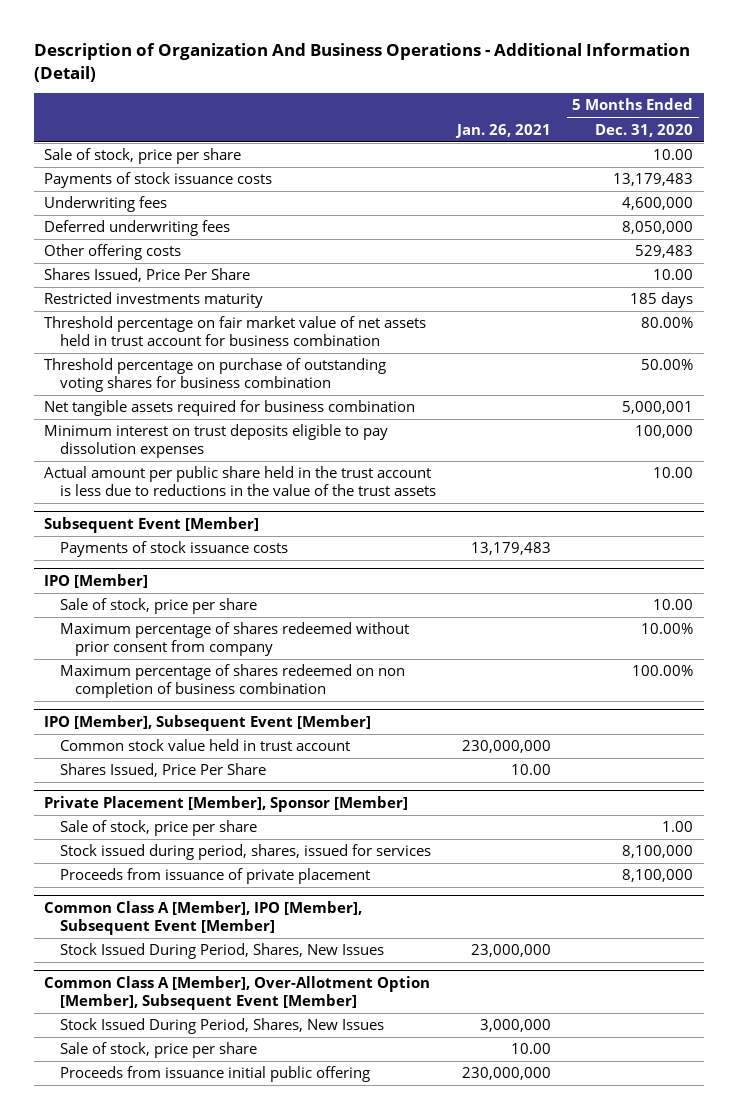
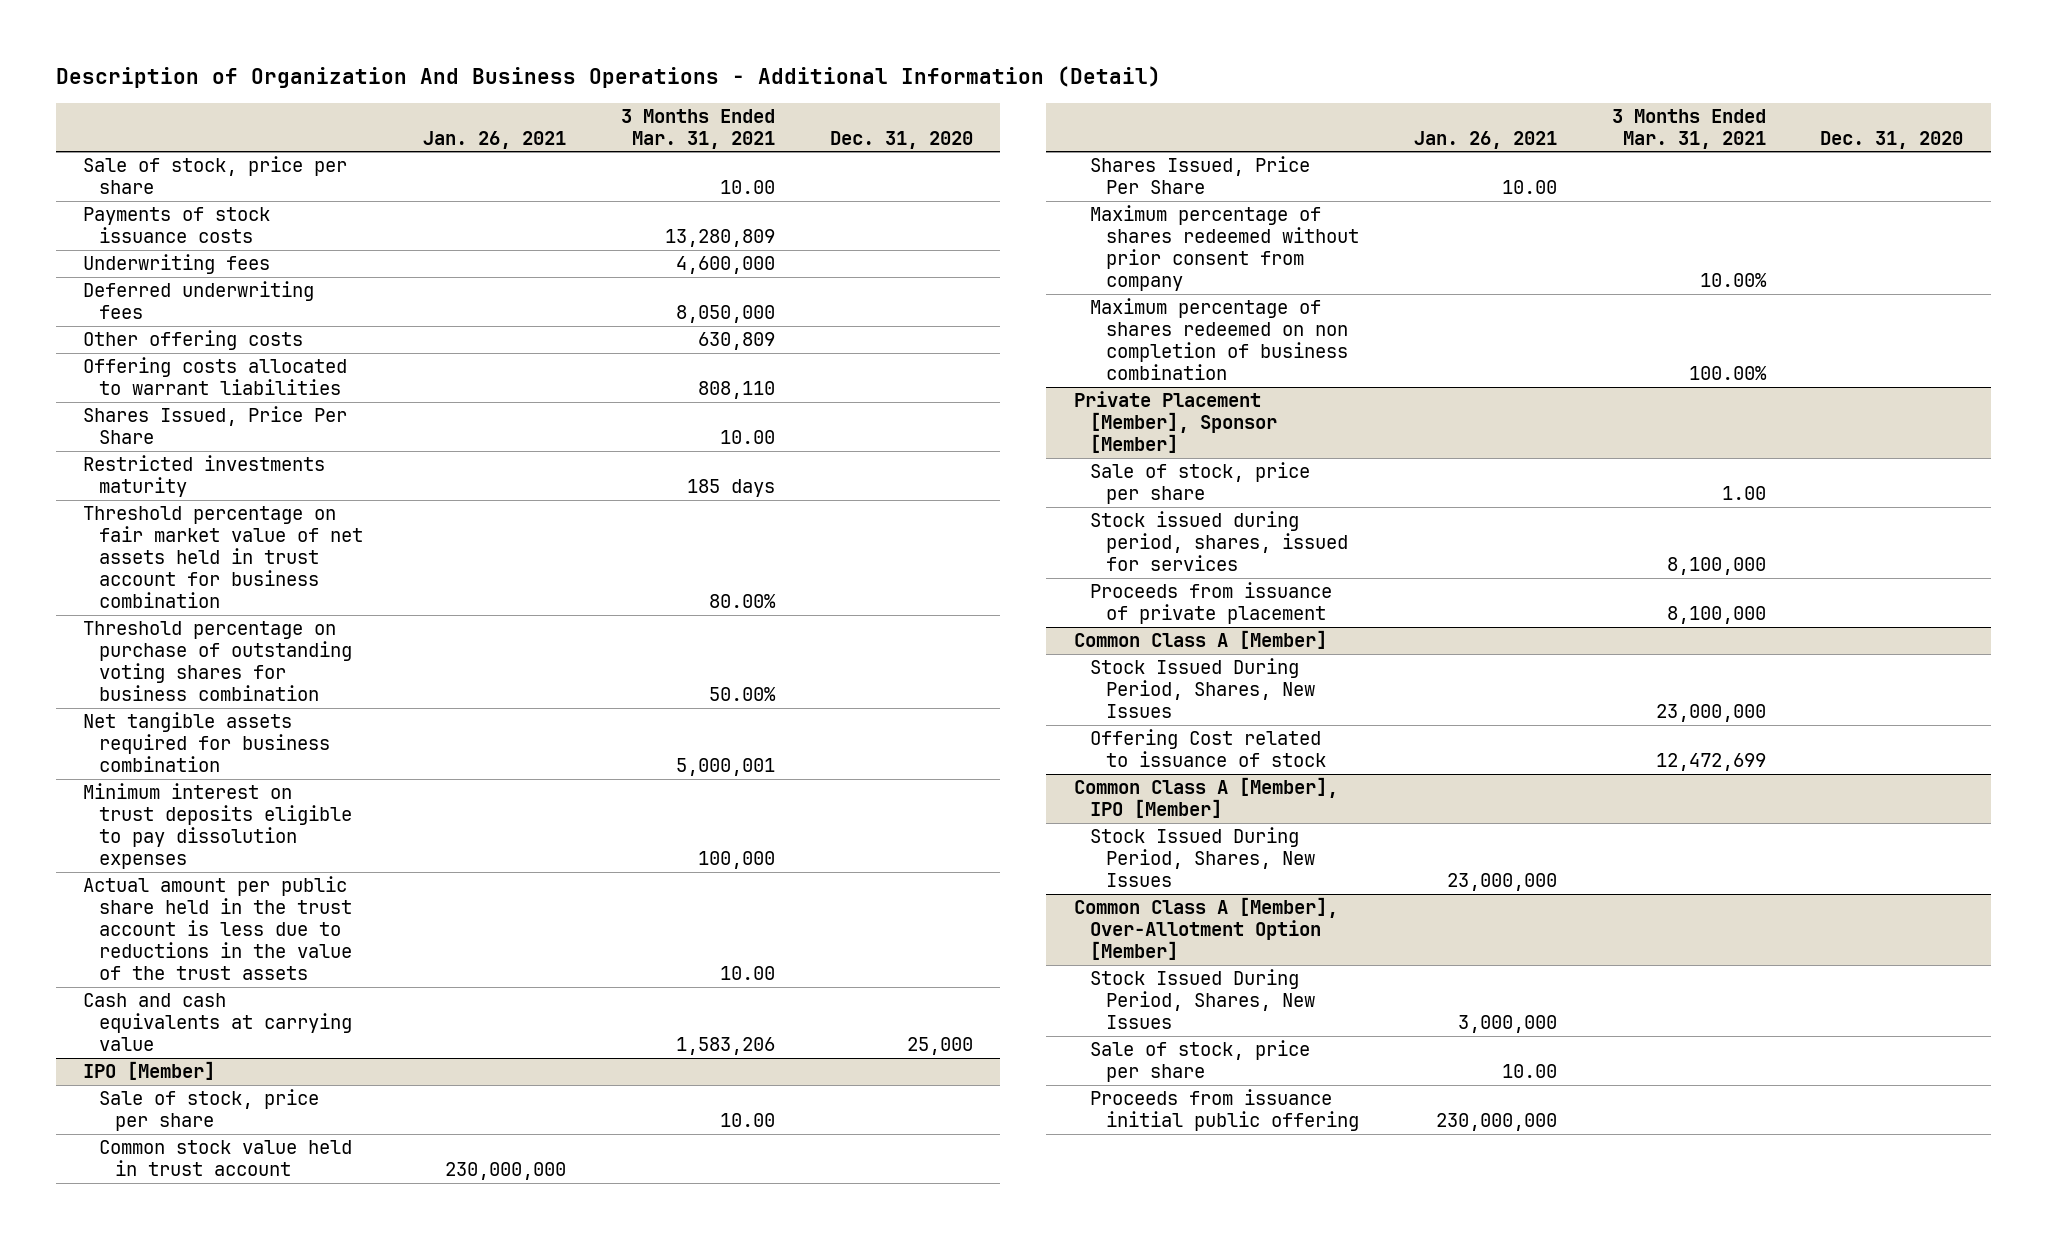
- | Jan. 26, 2021 | 5 Months Ended Dec. 31, 2020
+ | Jan. 26, 2021 | 3 Months Ended Mar. 31, 2021 | Dec. 31, 2020
+ Offering costs allocated to warrant liabilities | | 808,110 |
- Subsequent Event [Member]
- Payments of stock issuance costs | 13,179,483 |
+ Cash and cash equivalents at carrying value | | 1,583,206 | 25,000
@ IPO [Member]
+ Common stock value held in trust account | 230,000,000 | |
+ Shares Issued, Price Per Share | 10.00 | |
- IPO [Member], Subsequent Event [Member]
- Common stock value held in trust account | 230,000,000 |
- Shares Issued, Price Per Share | 10.00 |
- Common Class A [Member], IPO [Member], Subsequent Event [Member]
+ Common Class A [Member]
+ Stock Issued During Period, Shares, New Issues | | 23,000,000 |
+ Offering Cost related to issuance of stock | | 12,472,699 |
+ Common Class A [Member], IPO [Member]
- Common Class A [Member], Over-Allotment Option [Member], Subsequent Event [Member]
+ Common Class A [Member], Over-Allotment Option [Member]

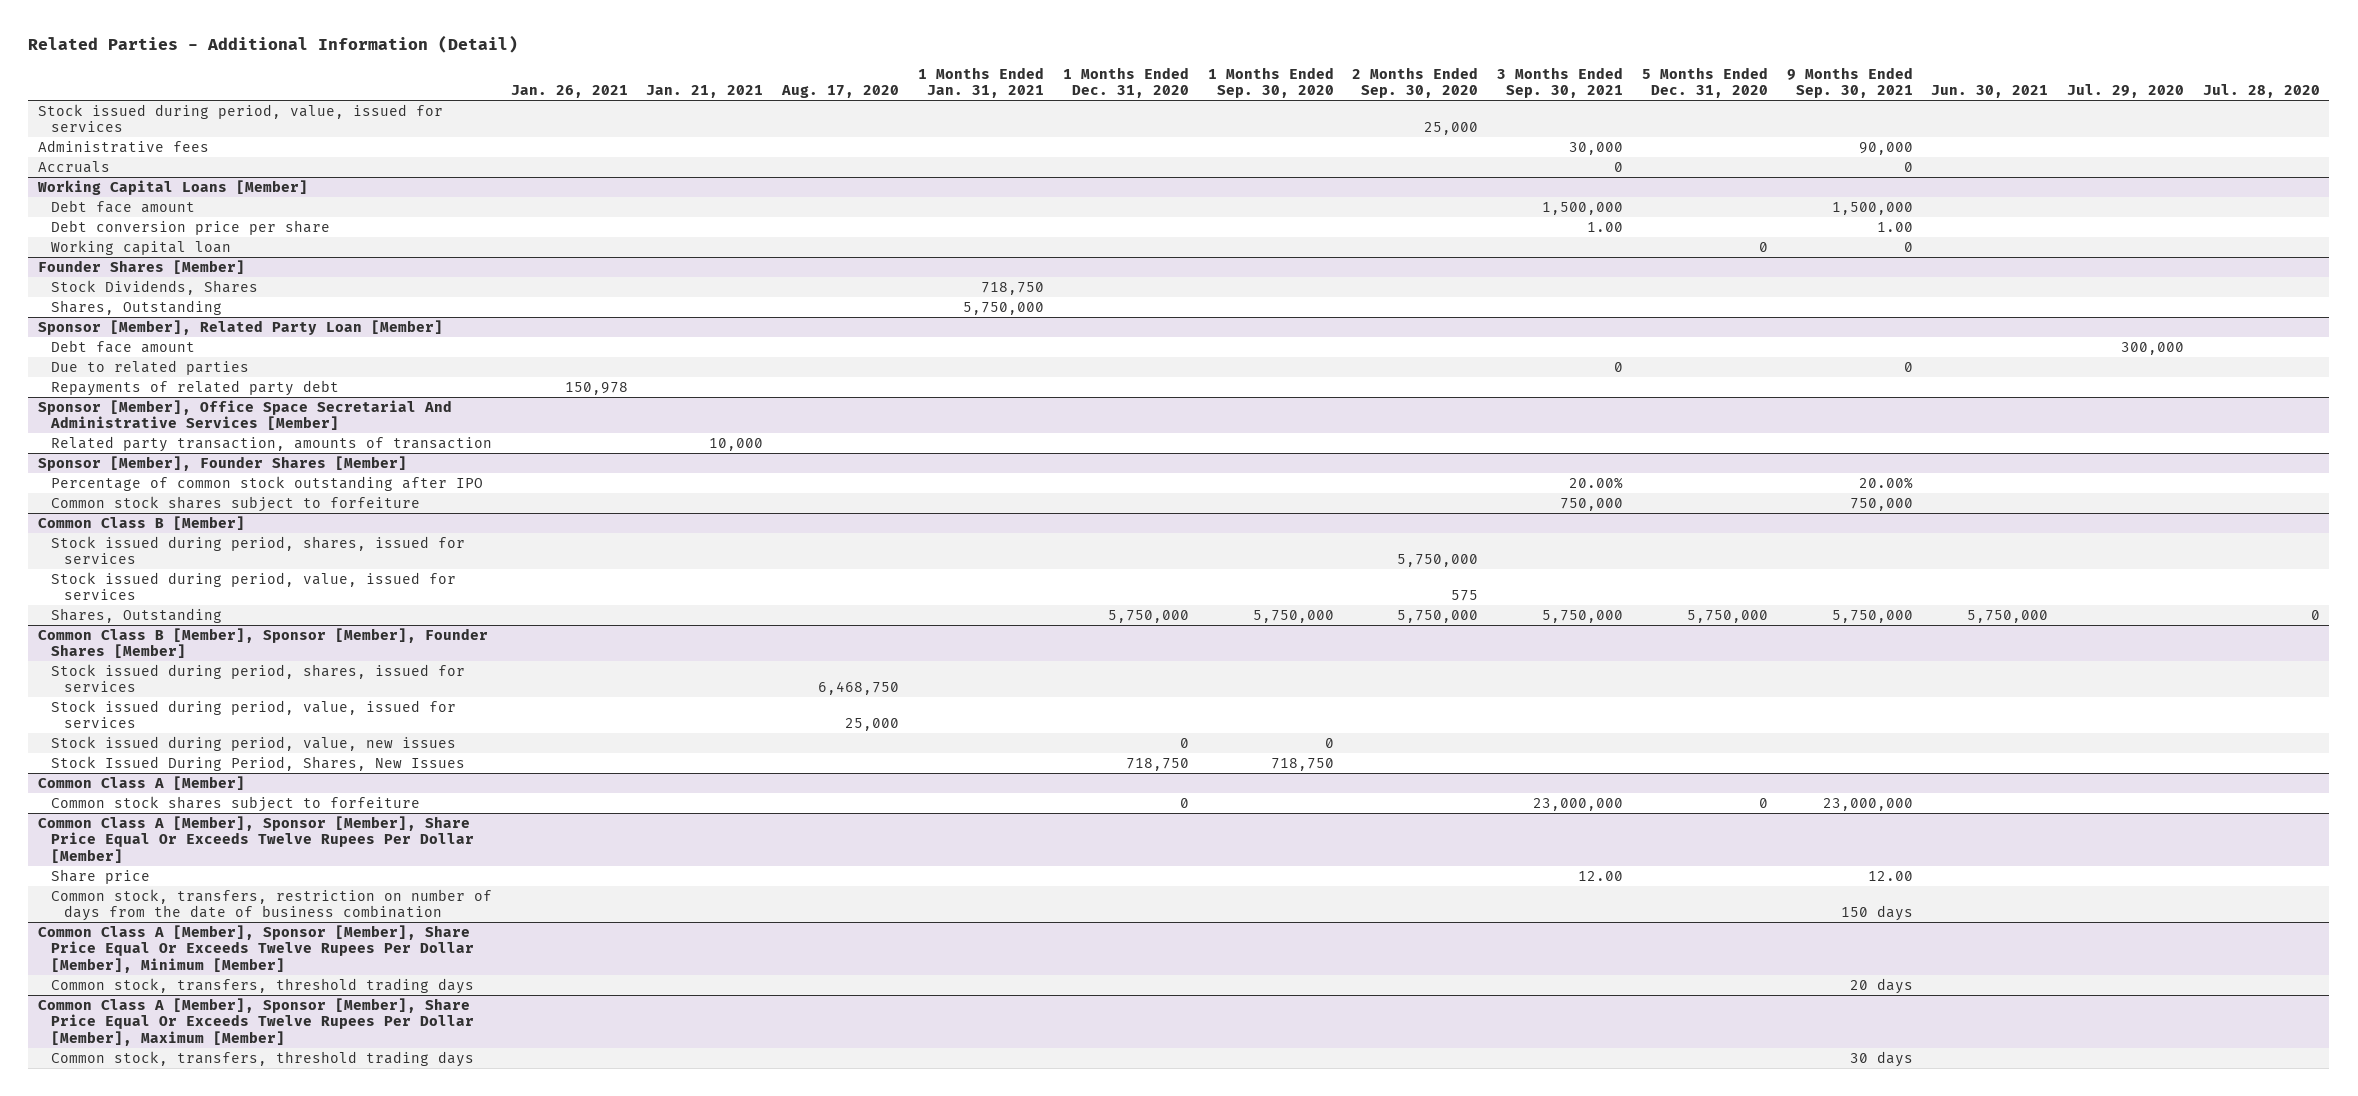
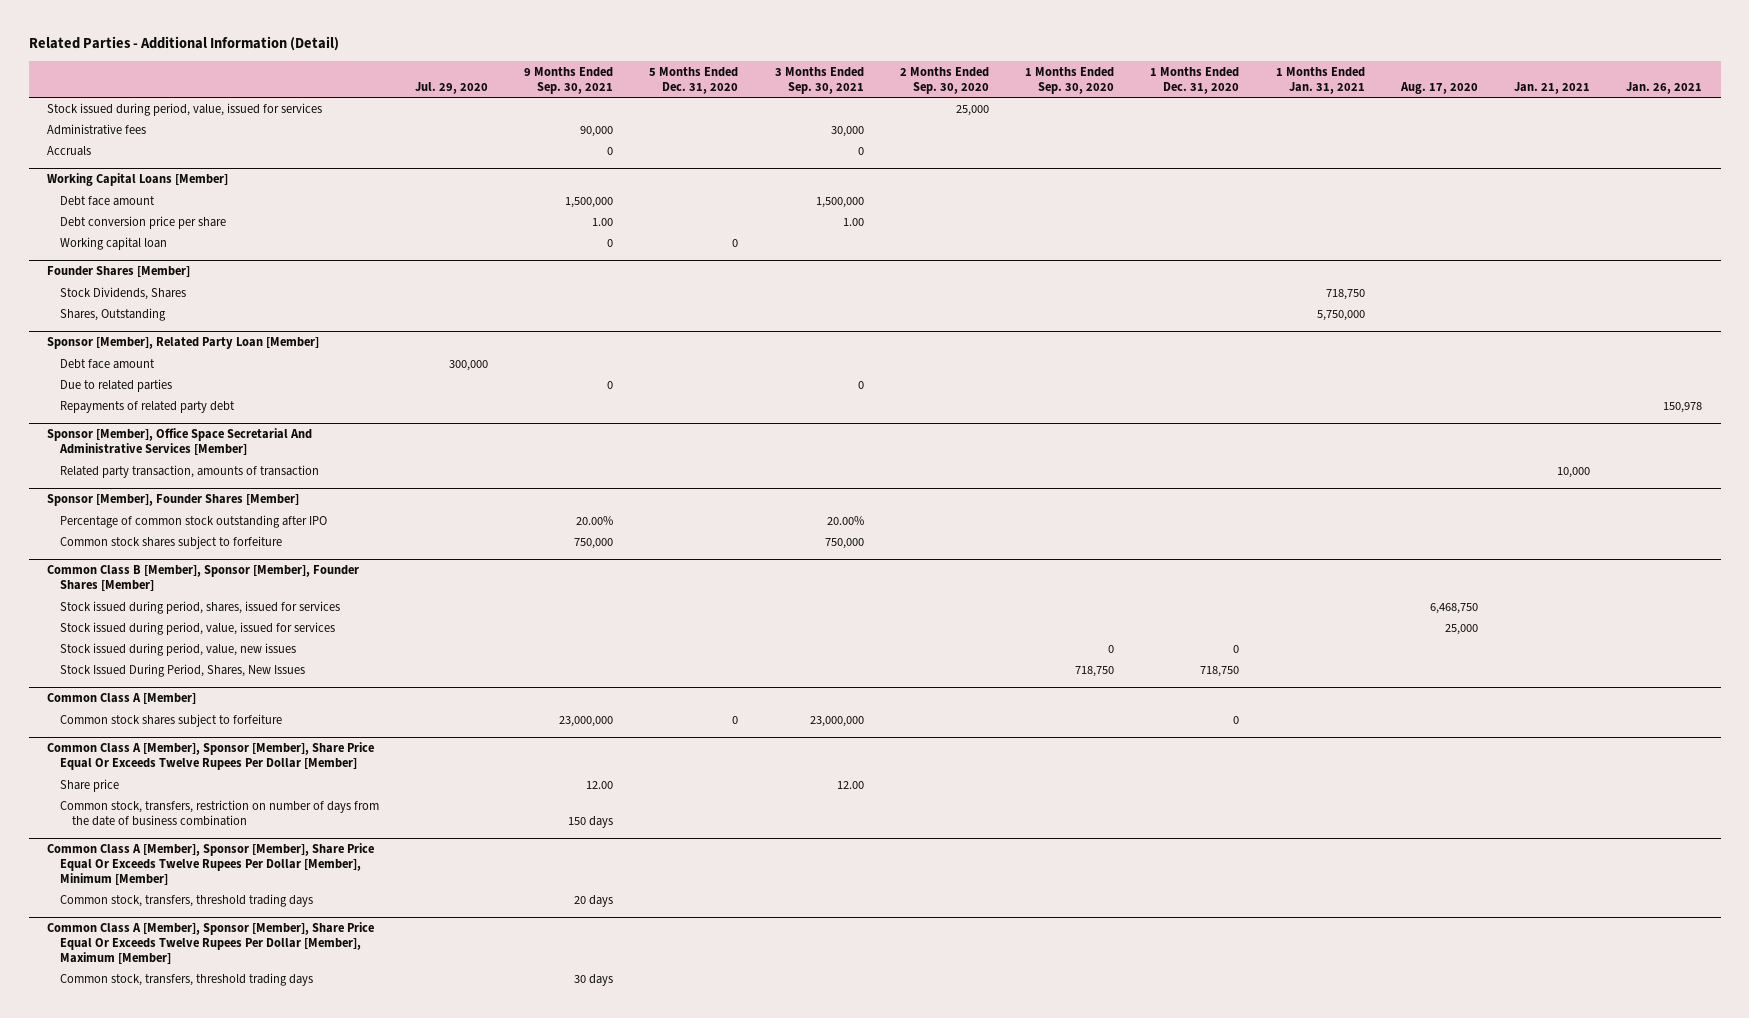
- | Jan. 26, 2021 | Jan. 21, 2021 | Aug. 17, 2020 | 1 Months Ended Jan. 31, 2021 | 1 Months Ended Dec. 31, 2020 | 1 Months Ended Sep. 30, 2020 | 2 Months Ended Sep. 30, 2020 | 3 Months Ended Sep. 30, 2021 | 5 Months Ended Dec. 31, 2020 | 9 Months Ended Sep. 30, 2021 | Jun. 30, 2021 | Jul. 29, 2020 | Jul. 28, 2020
+ | Jul. 29, 2020 | 9 Months Ended Sep. 30, 2021 | 5 Months Ended Dec. 31, 2020 | 3 Months Ended Sep. 30, 2021 | 2 Months Ended Sep. 30, 2020 | 1 Months Ended Sep. 30, 2020 | 1 Months Ended Dec. 31, 2020 | 1 Months Ended Jan. 31, 2021 | Aug. 17, 2020 | Jan. 21, 2021 | Jan. 26, 2021
- Common Class B [Member]
- Stock issued during period, shares, issued for services | | | | | | | 5,750,000 | | | | | |
- Stock issued during period, value, issued for services | | | | | | | 575 | | | | | |
- Shares, Outstanding | | | | | 5,750,000 | 5,750,000 | 5,750,000 | 5,750,000 | 5,750,000 | 5,750,000 | 5,750,000 | | 0

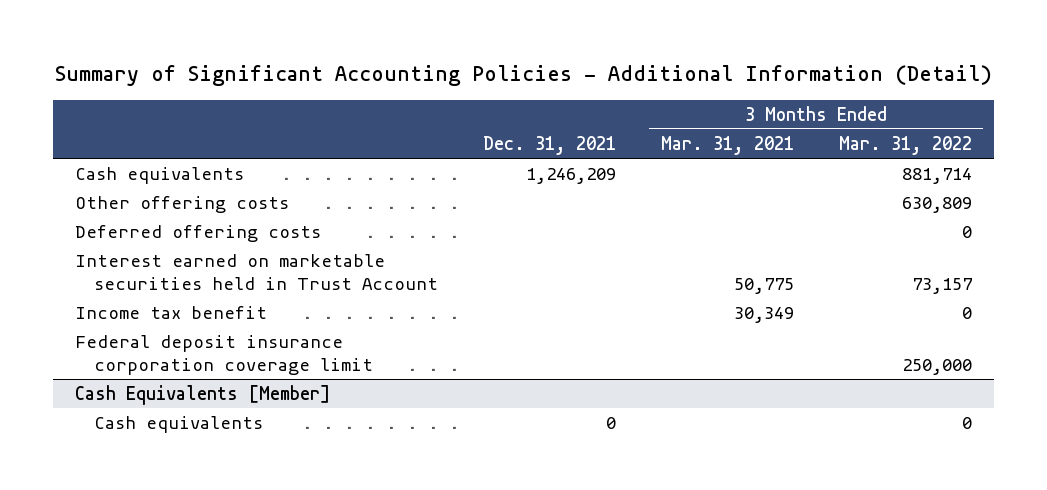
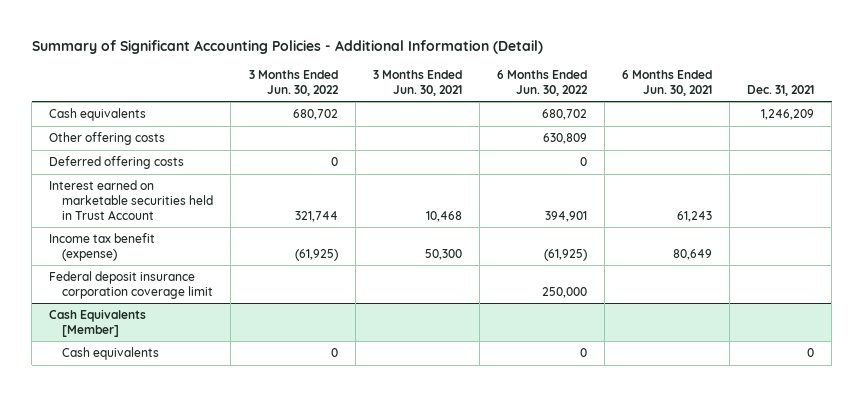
- | Dec. 31, 2021 | 3 Months Ended Mar. 31, 2021 | 3 Months Ended Mar. 31, 2022
+ | 3 Months Ended Jun. 30, 2022 | 3 Months Ended Jun. 30, 2021 | 6 Months Ended Jun. 30, 2022 | 6 Months Ended Jun. 30, 2021 | Dec. 31, 2021
- Income tax benefit | | 30,349 | 0
+ Income tax benefit (expense) | (61,925) | 50,300 | (61,925) | 80,649 |

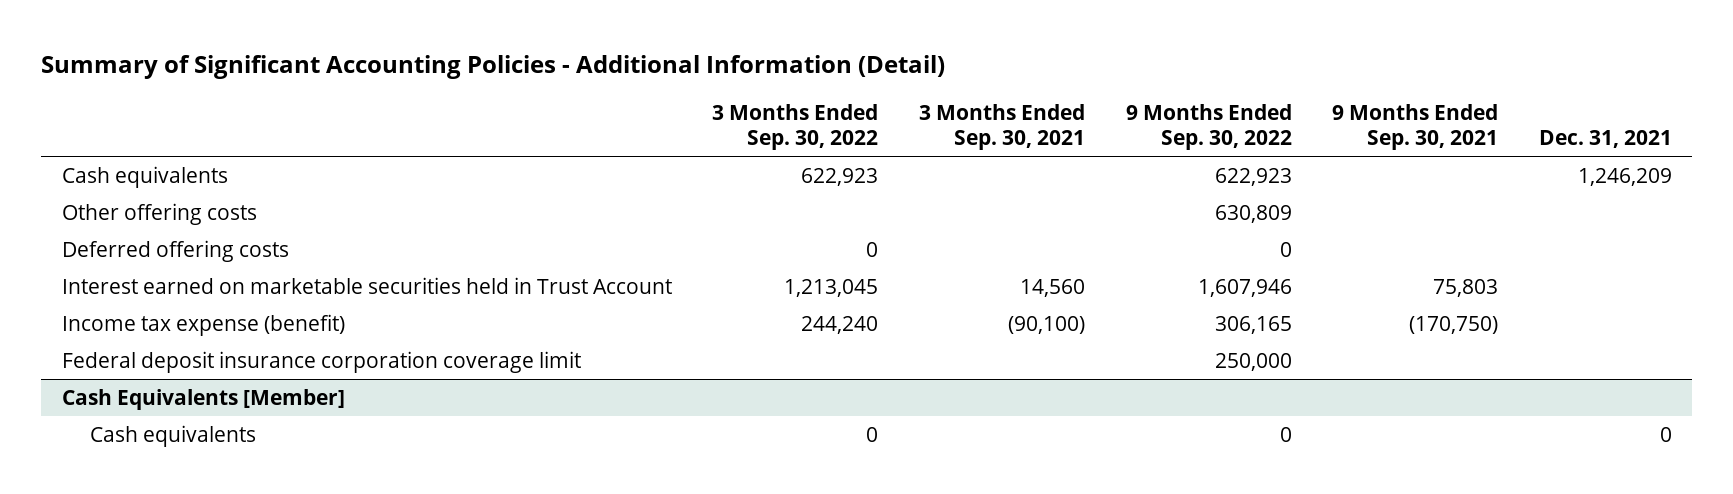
- | 3 Months Ended Jun. 30, 2022 | 3 Months Ended Jun. 30, 2021 | 6 Months Ended Jun. 30, 2022 | 6 Months Ended Jun. 30, 2021 | Dec. 31, 2021
+ | 3 Months Ended Sep. 30, 2022 | 3 Months Ended Sep. 30, 2021 | 9 Months Ended Sep. 30, 2022 | 9 Months Ended Sep. 30, 2021 | Dec. 31, 2021
- Income tax benefit (expense) | (61,925) | 50,300 | (61,925) | 80,649 |
+ Income tax expense (benefit) | 244,240 | (90,100) | 306,165 | (170,750) |

